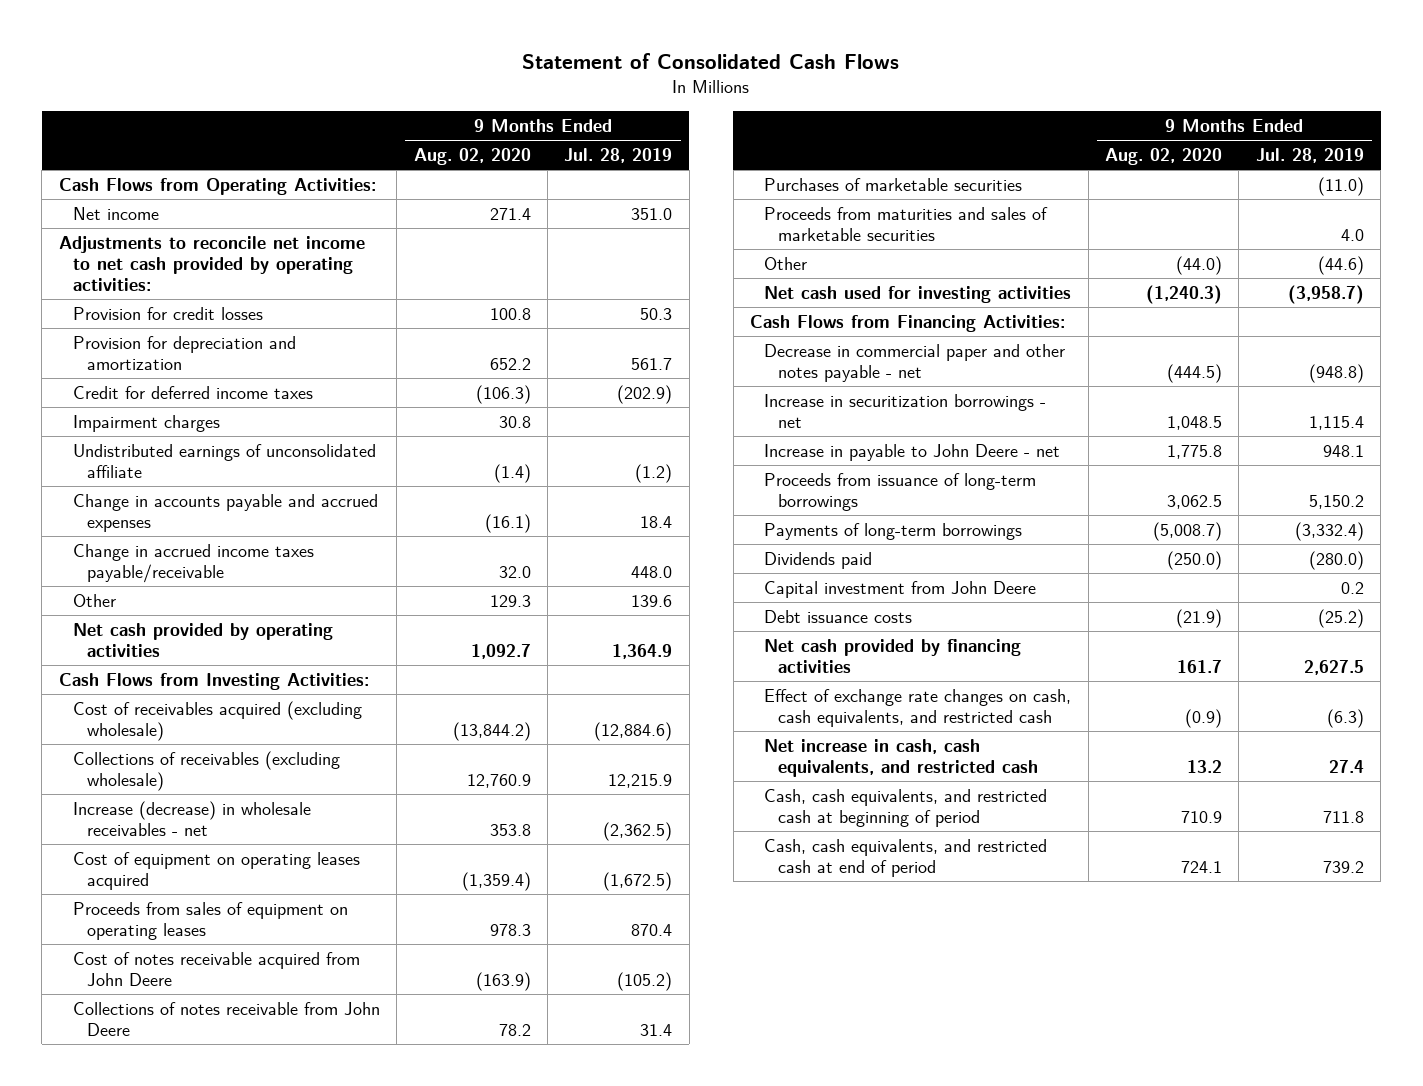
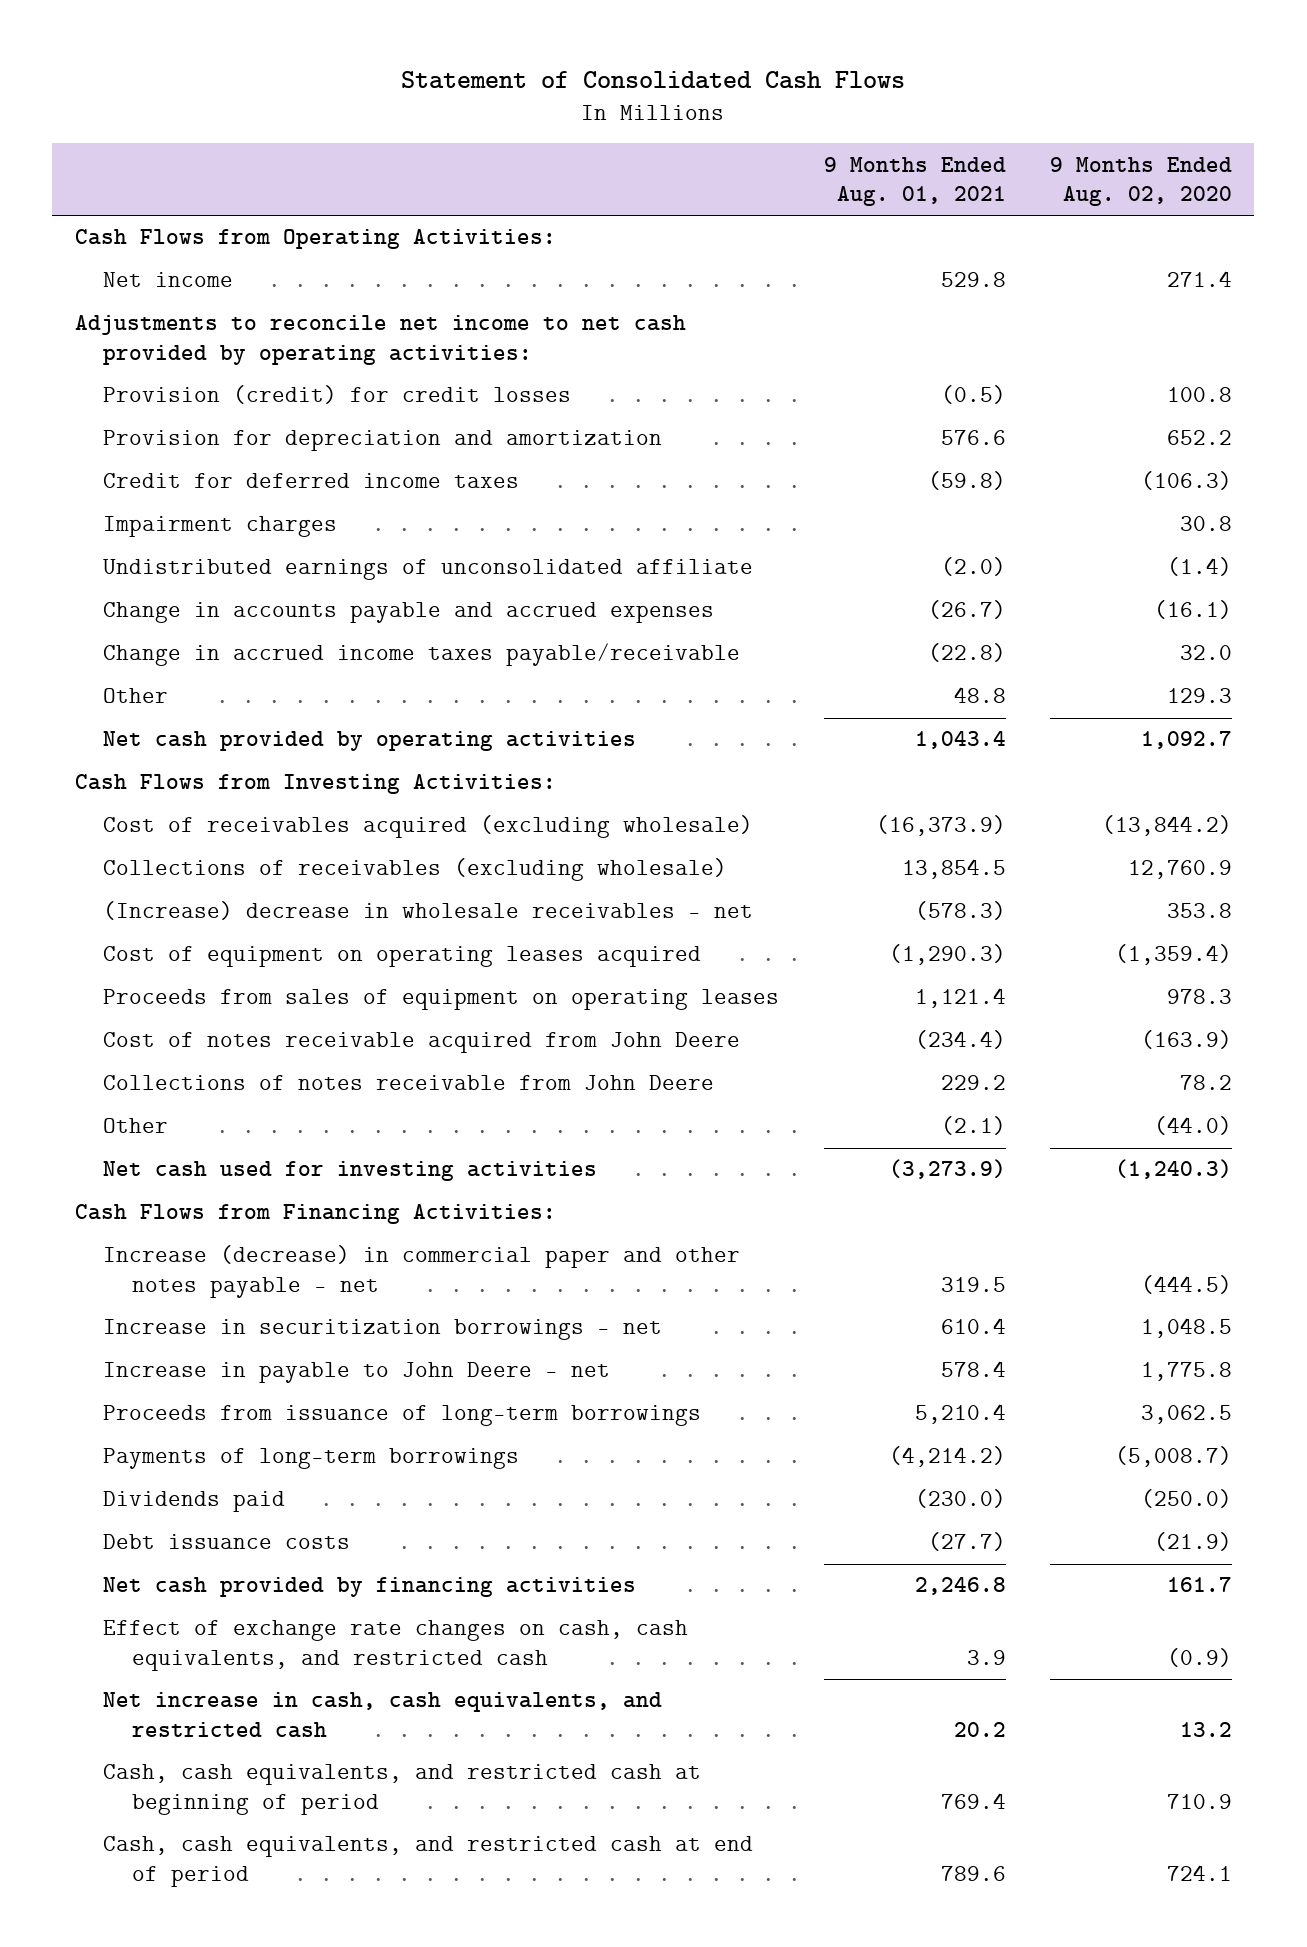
- | 9 Months Ended Aug. 02, 2020 | 9 Months Ended Jul. 28, 2019
+ | 9 Months Ended Aug. 01, 2021 | 9 Months Ended Aug. 02, 2020
- Provision for credit losses | 100.8 | 50.3
+ Provision (credit) for credit losses | (0.5) | 100.8
- Increase (decrease) in wholesale receivables - net | 353.8 | (2,362.5)
+ (Increase) decrease in wholesale receivables - net | (578.3) | 353.8
- Purchases of marketable securities | | (11.0)
- Proceeds from maturities and sales of marketable securities | | 4.0
- Decrease in commercial paper and other notes payable - net | (444.5) | (948.8)
+ Increase (decrease) in commercial paper and other notes payable - net | 319.5 | (444.5)
- Capital investment from John Deere | | 0.2

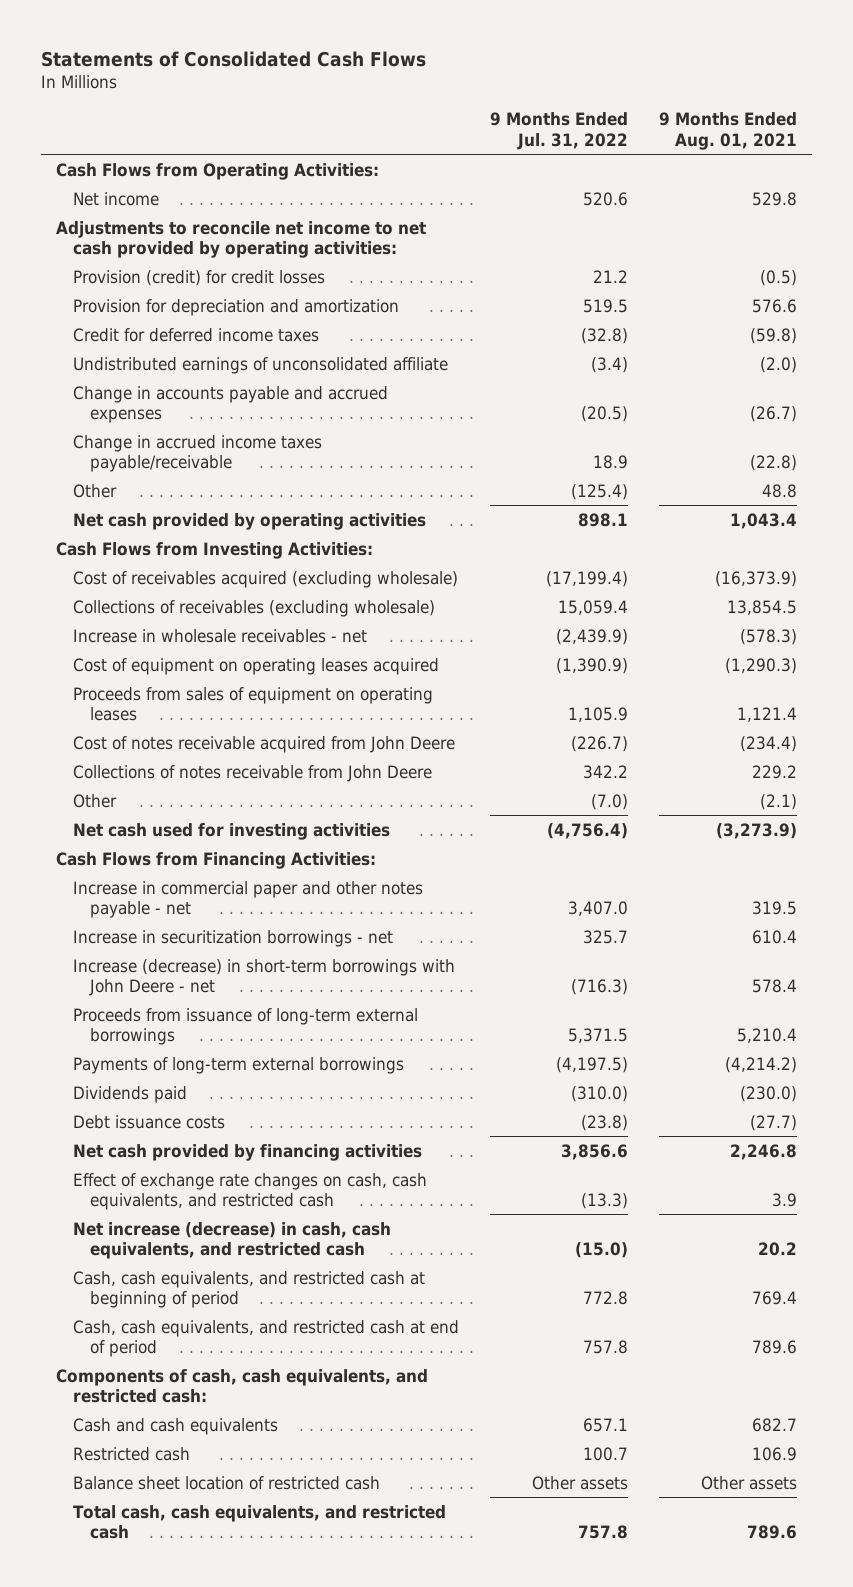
- Statement of Consolidated Cash Flows
+ Statements of Consolidated Cash Flows
- | 9 Months Ended Aug. 01, 2021 | 9 Months Ended Aug. 02, 2020
+ | 9 Months Ended Jul. 31, 2022 | 9 Months Ended Aug. 01, 2021
- Impairment charges | | 30.8
- (Increase) decrease in wholesale receivables - net | (578.3) | 353.8
+ Increase in wholesale receivables - net | (2,439.9) | (578.3)
- Increase (decrease) in commercial paper and other notes payable - net | 319.5 | (444.5)
+ Increase in commercial paper and other notes payable - net | 3,407.0 | 319.5
- Increase in payable to John Deere - net | 578.4 | 1,775.8
- Proceeds from issuance of long-term borrowings | 5,210.4 | 3,062.5
- Payments of long-term borrowings | (4,214.2) | (5,008.7)
+ Increase (decrease) in short-term borrowings with John Deere - net | (716.3) | 578.4
+ Proceeds from issuance of long-term external borrowings | 5,371.5 | 5,210.4
+ Payments of long-term external borrowings | (4,197.5) | (4,214.2)
- Net increase in cash, cash equivalents, and restricted cash | 20.2 | 13.2
+ Net increase (decrease) in cash, cash equivalents, and restricted cash | (15.0) | 20.2
+ Components of cash, cash equivalents, and restricted cash:
+ Cash and cash equivalents | 657.1 | 682.7
+ Restricted cash | 100.7 | 106.9
+ Balance sheet location of restricted cash | Other assets | Other assets
+ Total cash, cash equivalents, and restricted cash | 757.8 | 789.6

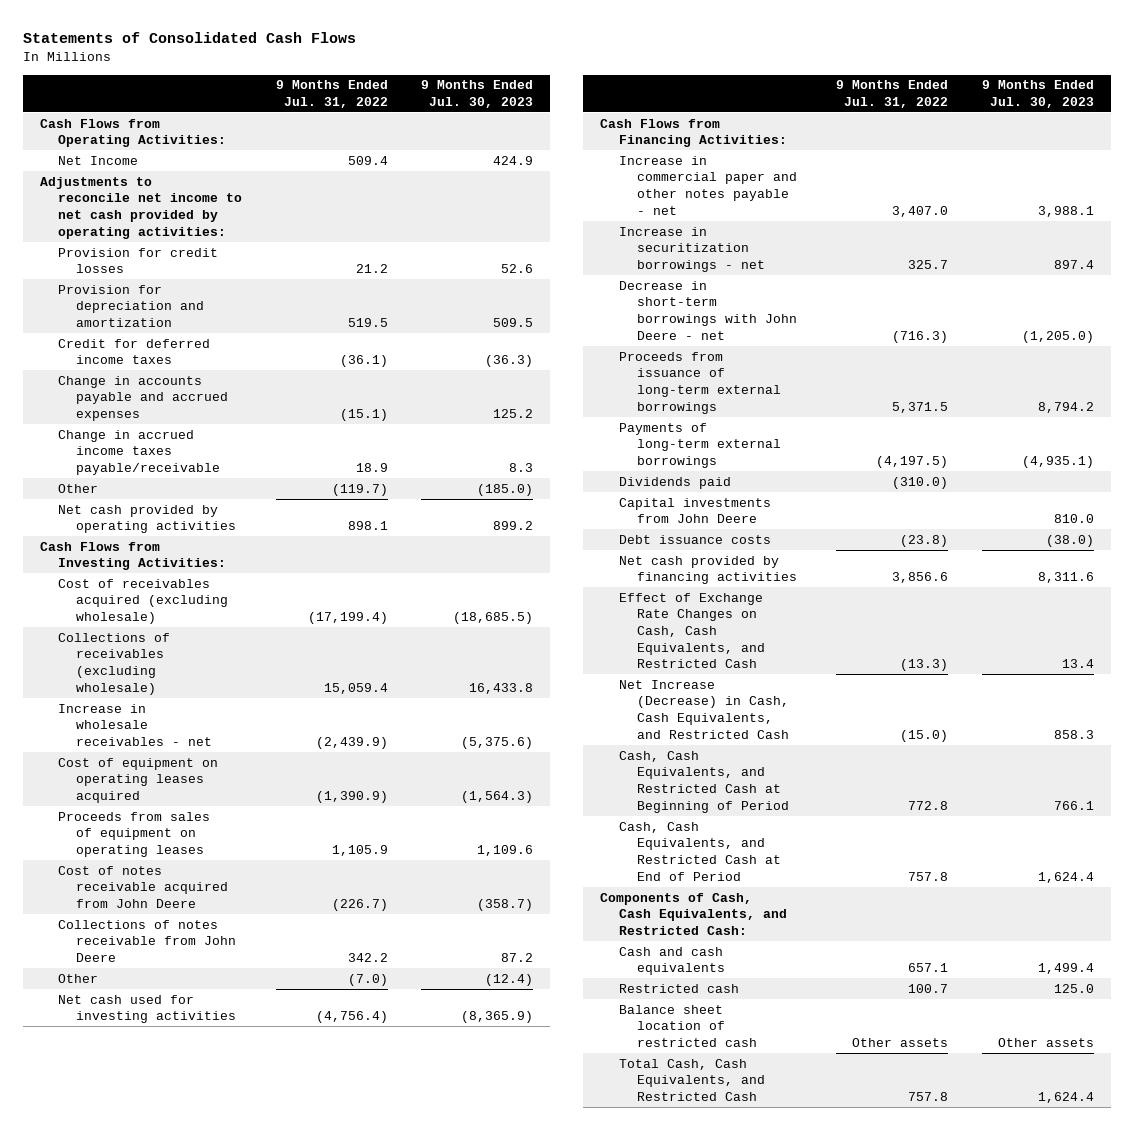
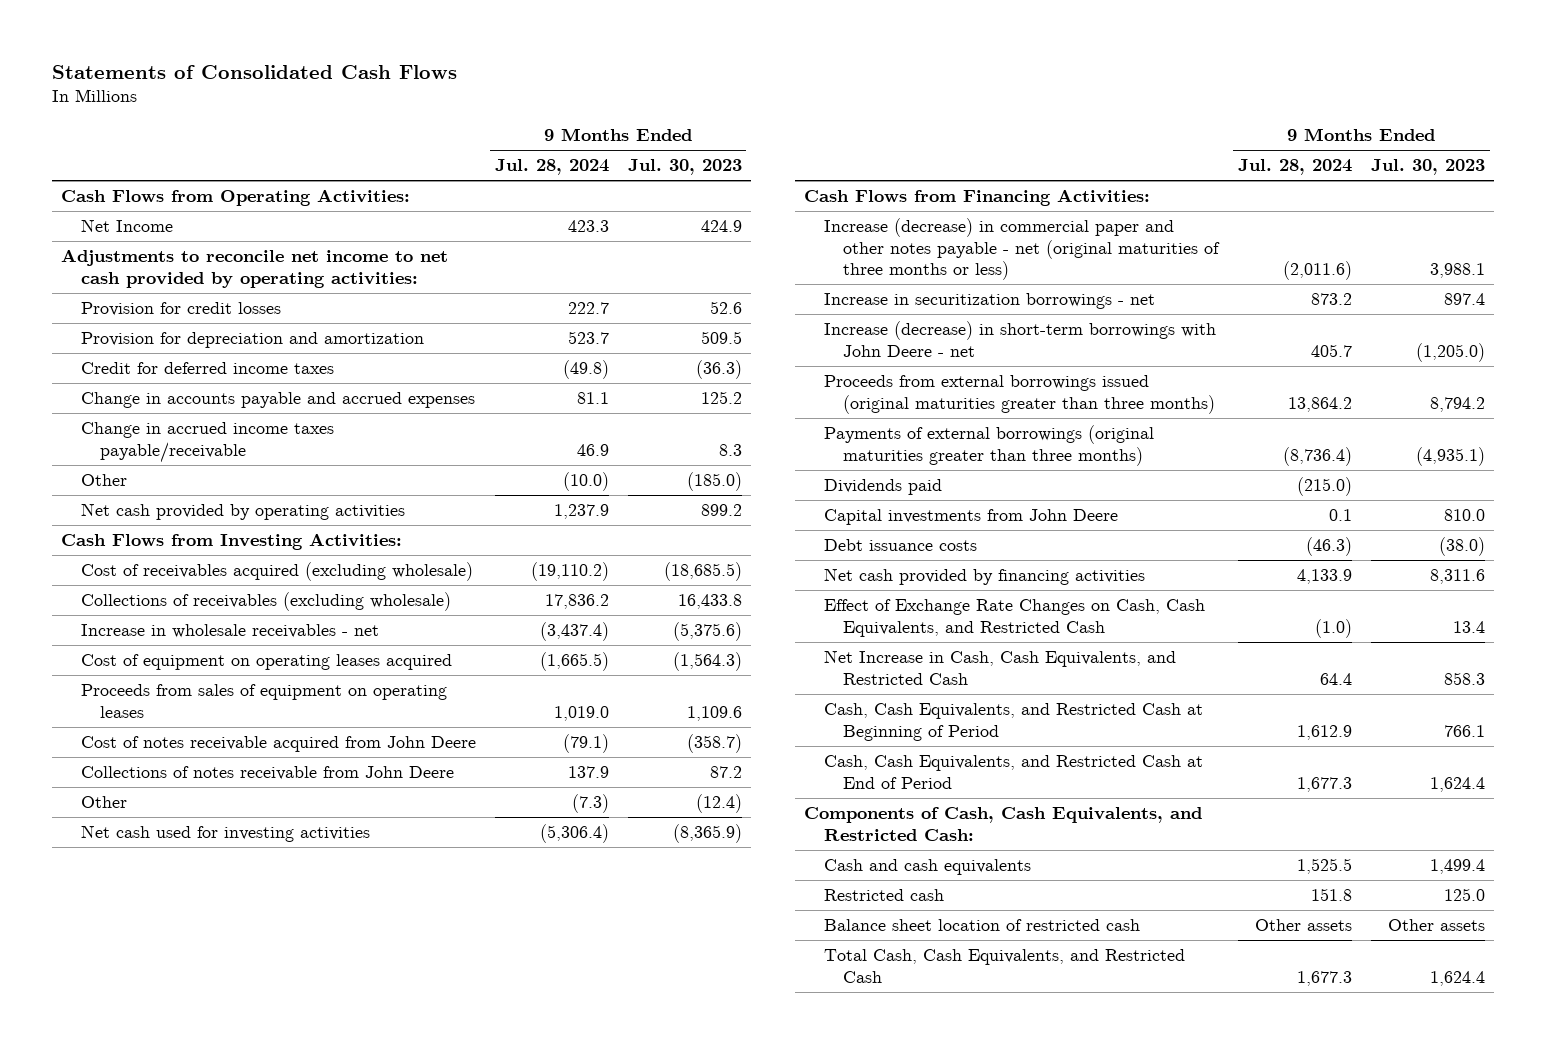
- | 9 Months Ended Jul. 31, 2022 | 9 Months Ended Jul. 30, 2023
+ | 9 Months Ended Jul. 28, 2024 | 9 Months Ended Jul. 30, 2023
- Increase in commercial paper and other notes payable - net | 3,407.0 | 3,988.1
+ Increase (decrease) in commercial paper and other notes payable - net (original maturities of three months or less) | (2,011.6) | 3,988.1
- Decrease in short-term borrowings with John Deere - net | (716.3) | (1,205.0)
- Proceeds from issuance of long-term external borrowings | 5,371.5 | 8,794.2
- Payments of long-term external borrowings | (4,197.5) | (4,935.1)
+ Increase (decrease) in short-term borrowings with John Deere - net | 405.7 | (1,205.0)
+ Proceeds from external borrowings issued (original maturities greater than three months) | 13,864.2 | 8,794.2
+ Payments of external borrowings (original maturities greater than three months) | (8,736.4) | (4,935.1)
- Net Increase (Decrease) in Cash, Cash Equivalents, and Restricted Cash | (15.0) | 858.3
+ Net Increase in Cash, Cash Equivalents, and Restricted Cash | 64.4 | 858.3

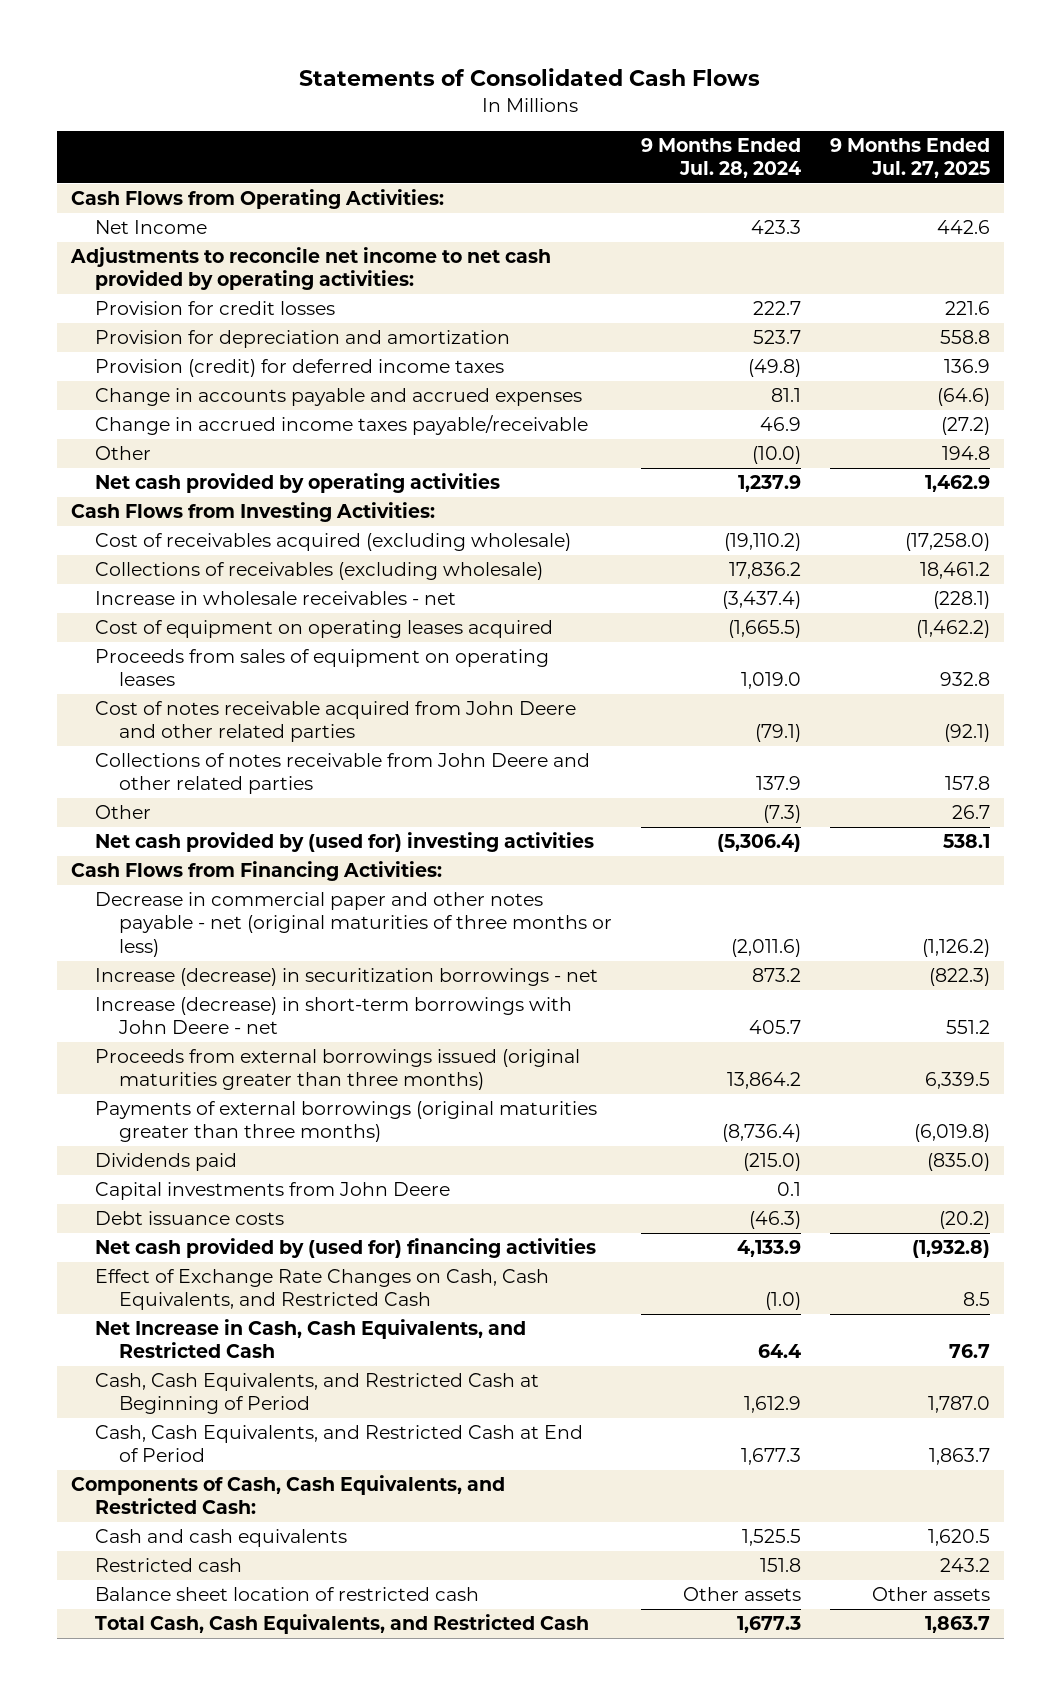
- | 9 Months Ended Jul. 28, 2024 | 9 Months Ended Jul. 30, 2023
+ | 9 Months Ended Jul. 28, 2024 | 9 Months Ended Jul. 27, 2025
- Credit for deferred income taxes | (49.8) | (36.3)
+ Provision (credit) for deferred income taxes | (49.8) | 136.9
- Cost of notes receivable acquired from John Deere | (79.1) | (358.7)
- Collections of notes receivable from John Deere | 137.9 | 87.2
+ Cost of notes receivable acquired from John Deere and other related parties | (79.1) | (92.1)
+ Collections of notes receivable from John Deere and other related parties | 137.9 | 157.8
- Net cash used for investing activities | (5,306.4) | (8,365.9)
+ Net cash provided by (used for) investing activities | (5,306.4) | 538.1
- Increase (decrease) in commercial paper and other notes payable - net (original maturities of three months or less) | (2,011.6) | 3,988.1
- Increase in securitization borrowings - net | 873.2 | 897.4
+ Decrease in commercial paper and other notes payable - net (original maturities of three months or less) | (2,011.6) | (1,126.2)
+ Increase (decrease) in securitization borrowings - net | 873.2 | (822.3)
- Net cash provided by financing activities | 4,133.9 | 8,311.6
+ Net cash provided by (used for) financing activities | 4,133.9 | (1,932.8)

